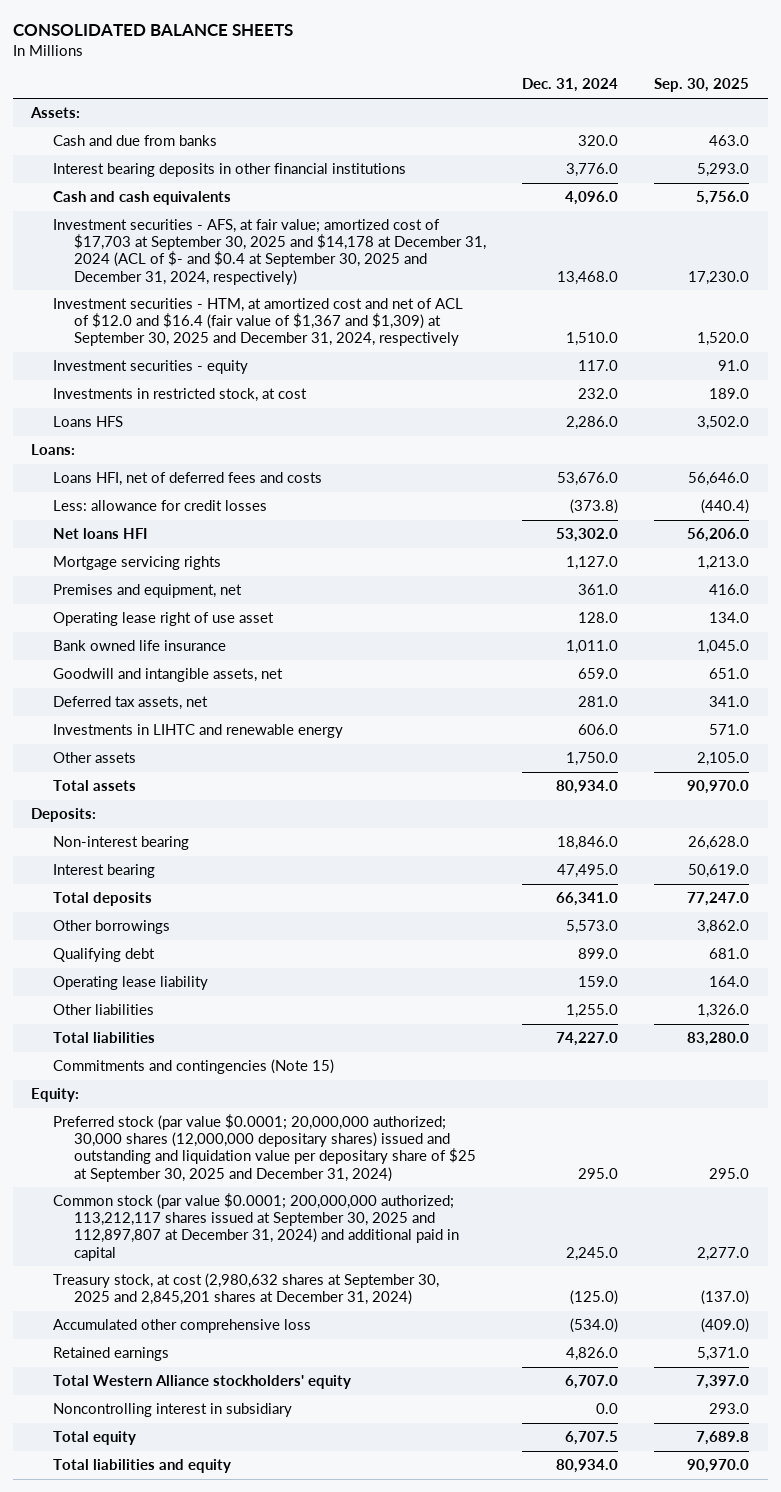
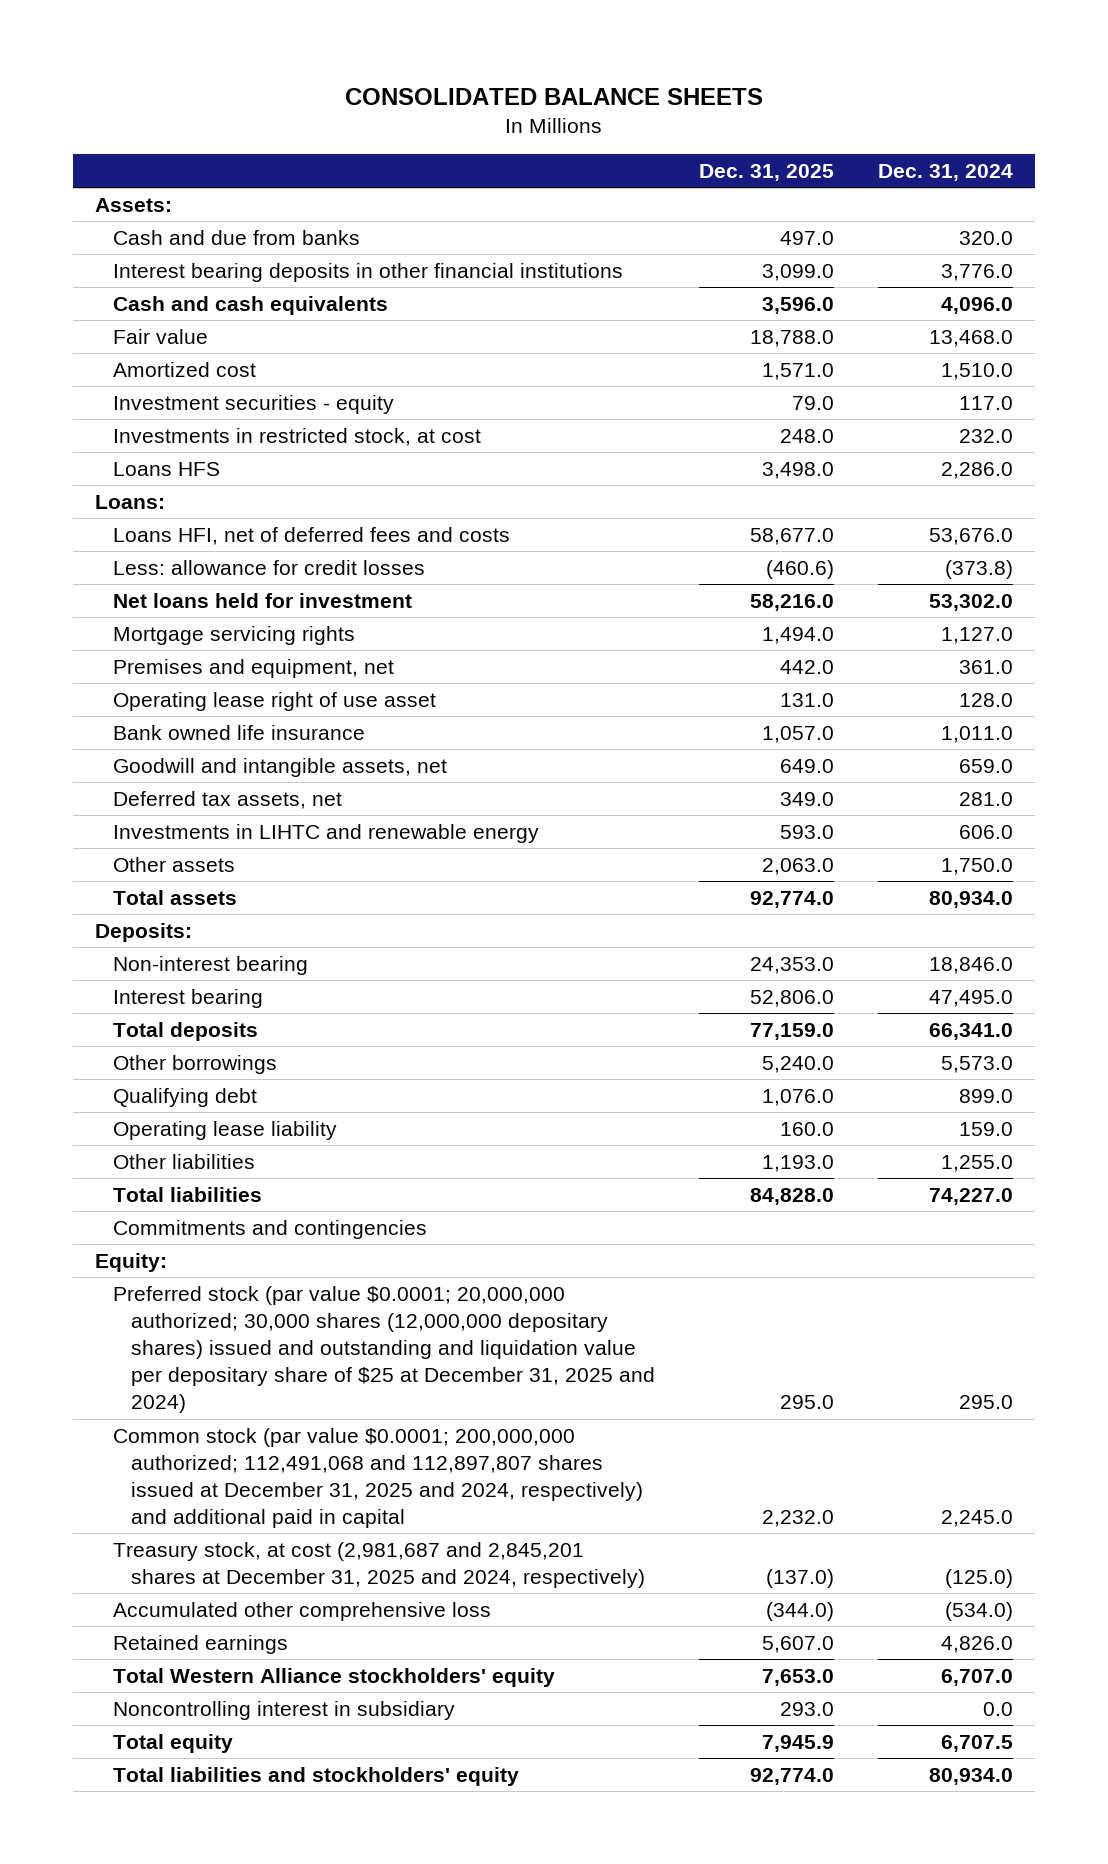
- | Dec. 31, 2024 | Sep. 30, 2025
+ | Dec. 31, 2025 | Dec. 31, 2024
- Investment securities - AFS, at fair value; amortized cost of $17,703 at September 30, 2025 and $14,178 at December 31, 2024 (ACL of $- and $0.4 at September 30, 2025 and December 31, 2024, respectively) | 13,468.0 | 17,230.0
- Investment securities - HTM, at amortized cost and net of ACL of $12.0 and $16.4 (fair value of $1,367 and $1,309) at September 30, 2025 and December 31, 2024, respectively | 1,510.0 | 1,520.0
+ Fair value | 18,788.0 | 13,468.0
+ Amortized cost | 1,571.0 | 1,510.0
- Net loans HFI | 53,302.0 | 56,206.0
+ Net loans held for investment | 58,216.0 | 53,302.0
- Commitments and contingencies (Note 15)
+ Commitments and contingencies
- Preferred stock (par value $0.0001; 20,000,000 authorized; 30,000 shares (12,000,000 depositary shares) issued and outstanding and liquidation value per depositary share of $25 at September 30, 2025 and December 31, 2024) | 295.0 | 295.0
- Common stock (par value $0.0001; 200,000,000 authorized; 113,212,117 shares issued at September 30, 2025 and 112,897,807 at December 31, 2024) and additional paid in capital | 2,245.0 | 2,277.0
- Treasury stock, at cost (2,980,632 shares at September 30, 2025 and 2,845,201 shares at December 31, 2024) | (125.0) | (137.0)
+ Preferred stock (par value $0.0001; 20,000,000 authorized; 30,000 shares (12,000,000 depositary shares) issued and outstanding and liquidation value per depositary share of $25 at December 31, 2025 and 2024) | 295.0 | 295.0
+ Common stock (par value $0.0001; 200,000,000 authorized; 112,491,068 and 112,897,807 shares issued at December 31, 2025 and 2024, respectively) and additional paid in capital | 2,232.0 | 2,245.0
+ Treasury stock, at cost (2,981,687 and 2,845,201 shares at December 31, 2025 and 2024, respectively) | (137.0) | (125.0)
- Total liabilities and equity | 80,934.0 | 90,970.0
+ Total liabilities and stockholders' equity | 92,774.0 | 80,934.0

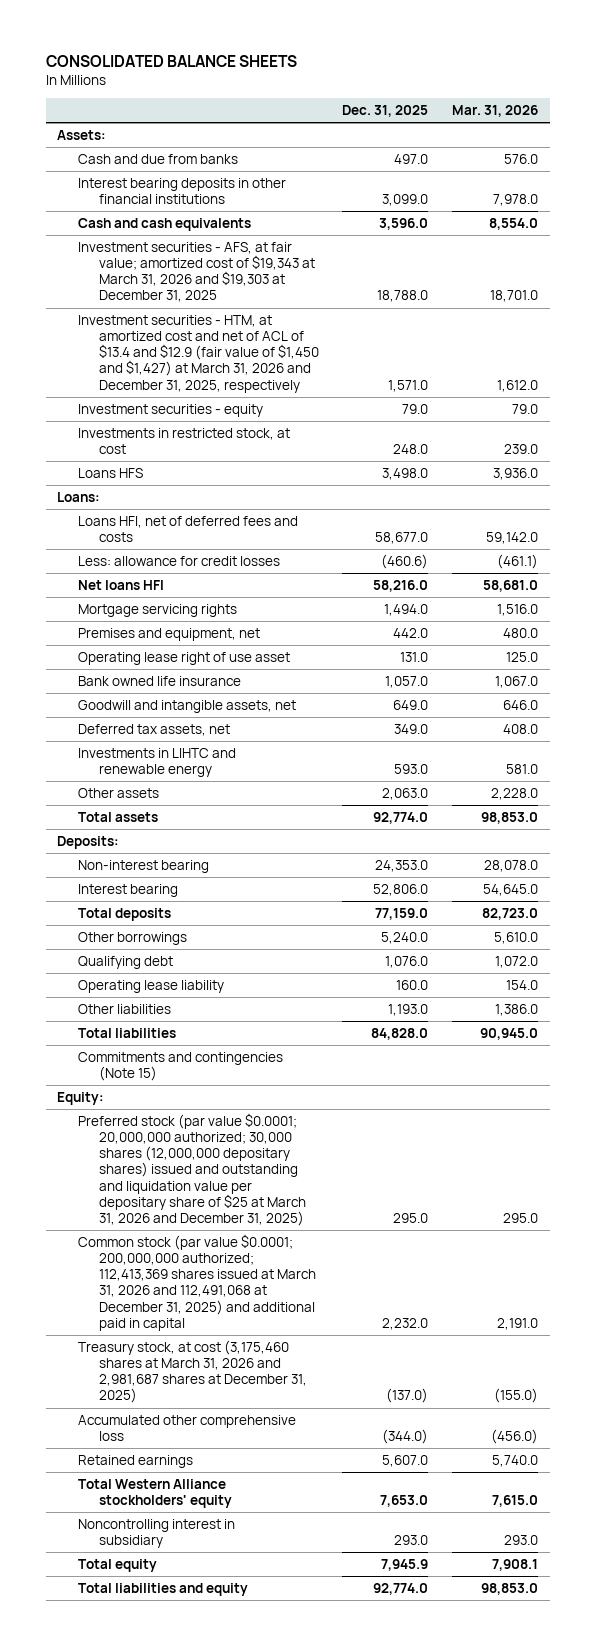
- | Dec. 31, 2025 | Dec. 31, 2024
+ | Dec. 31, 2025 | Mar. 31, 2026
- Fair value | 18,788.0 | 13,468.0
- Amortized cost | 1,571.0 | 1,510.0
+ Investment securities - AFS, at fair value; amortized cost of $19,343 at March 31, 2026 and $19,303 at December 31, 2025 | 18,788.0 | 18,701.0
+ Investment securities - HTM, at amortized cost and net of ACL of $13.4 and $12.9 (fair value of $1,450 and $1,427) at March 31, 2026 and December 31, 2025, respectively | 1,571.0 | 1,612.0
- Net loans held for investment | 58,216.0 | 53,302.0
+ Net loans HFI | 58,216.0 | 58,681.0
- Commitments and contingencies
+ Commitments and contingencies (Note 15)
- Preferred stock (par value $0.0001; 20,000,000 authorized; 30,000 shares (12,000,000 depositary shares) issued and outstanding and liquidation value per depositary share of $25 at December 31, 2025 and 2024) | 295.0 | 295.0
- Common stock (par value $0.0001; 200,000,000 authorized; 112,491,068 and 112,897,807 shares issued at December 31, 2025 and 2024, respectively) and additional paid in capital | 2,232.0 | 2,245.0
- Treasury stock, at cost (2,981,687 and 2,845,201 shares at December 31, 2025 and 2024, respectively) | (137.0) | (125.0)
+ Preferred stock (par value $0.0001; 20,000,000 authorized; 30,000 shares (12,000,000 depositary shares) issued and outstanding and liquidation value per depositary share of $25 at March 31, 2026 and December 31, 2025) | 295.0 | 295.0
+ Common stock (par value $0.0001; 200,000,000 authorized; 112,413,369 shares issued at March 31, 2026 and 112,491,068 at December 31, 2025) and additional paid in capital | 2,232.0 | 2,191.0
+ Treasury stock, at cost (3,175,460 shares at March 31, 2026 and 2,981,687 shares at December 31, 2025) | (137.0) | (155.0)
- Total liabilities and stockholders' equity | 92,774.0 | 80,934.0
+ Total liabilities and equity | 92,774.0 | 98,853.0

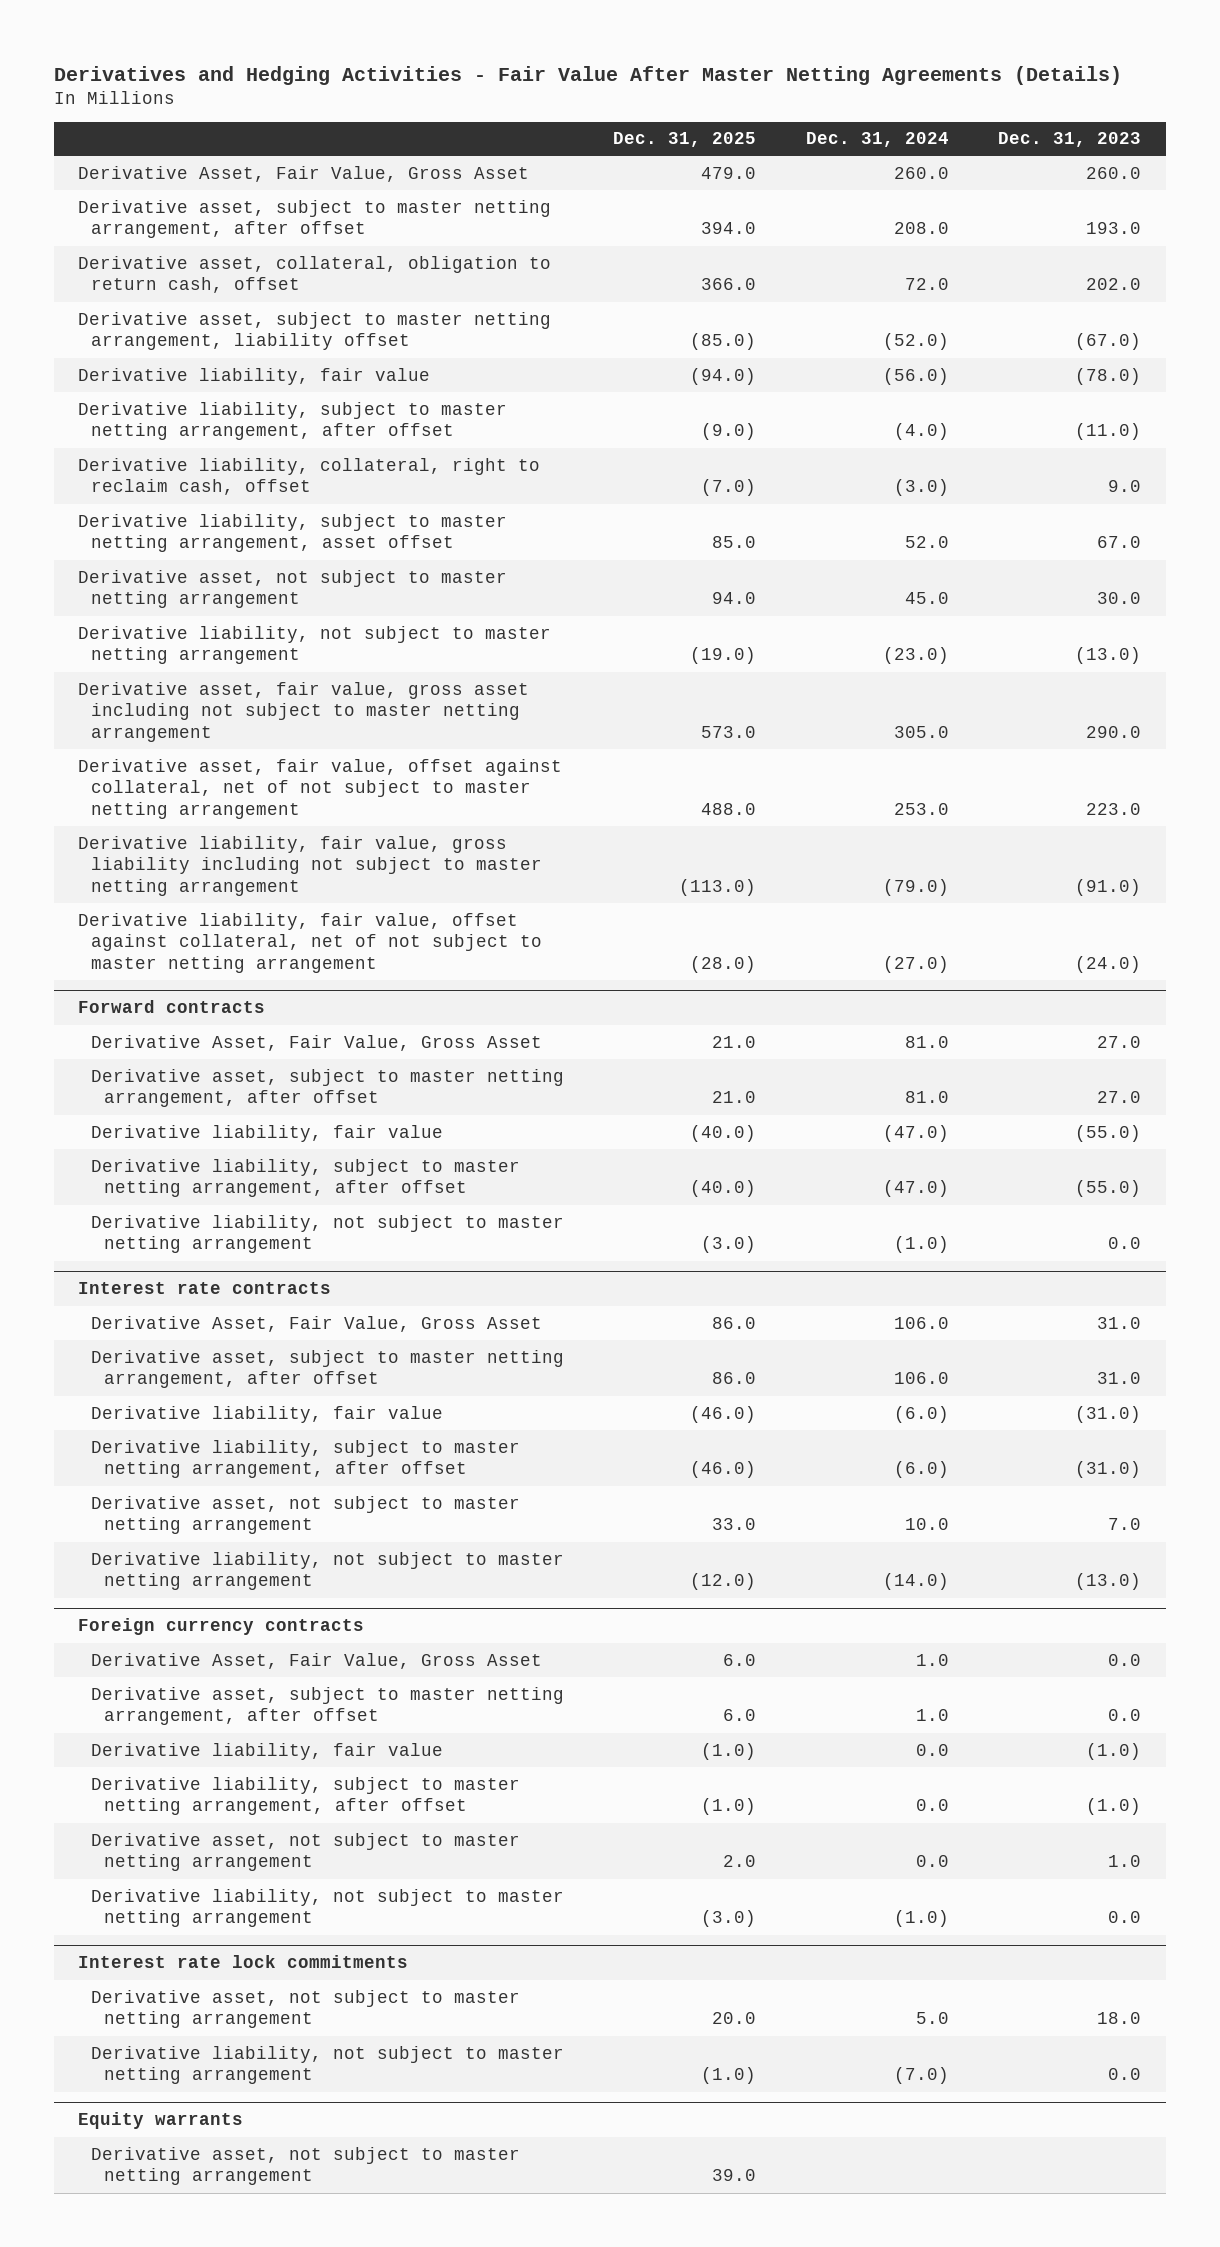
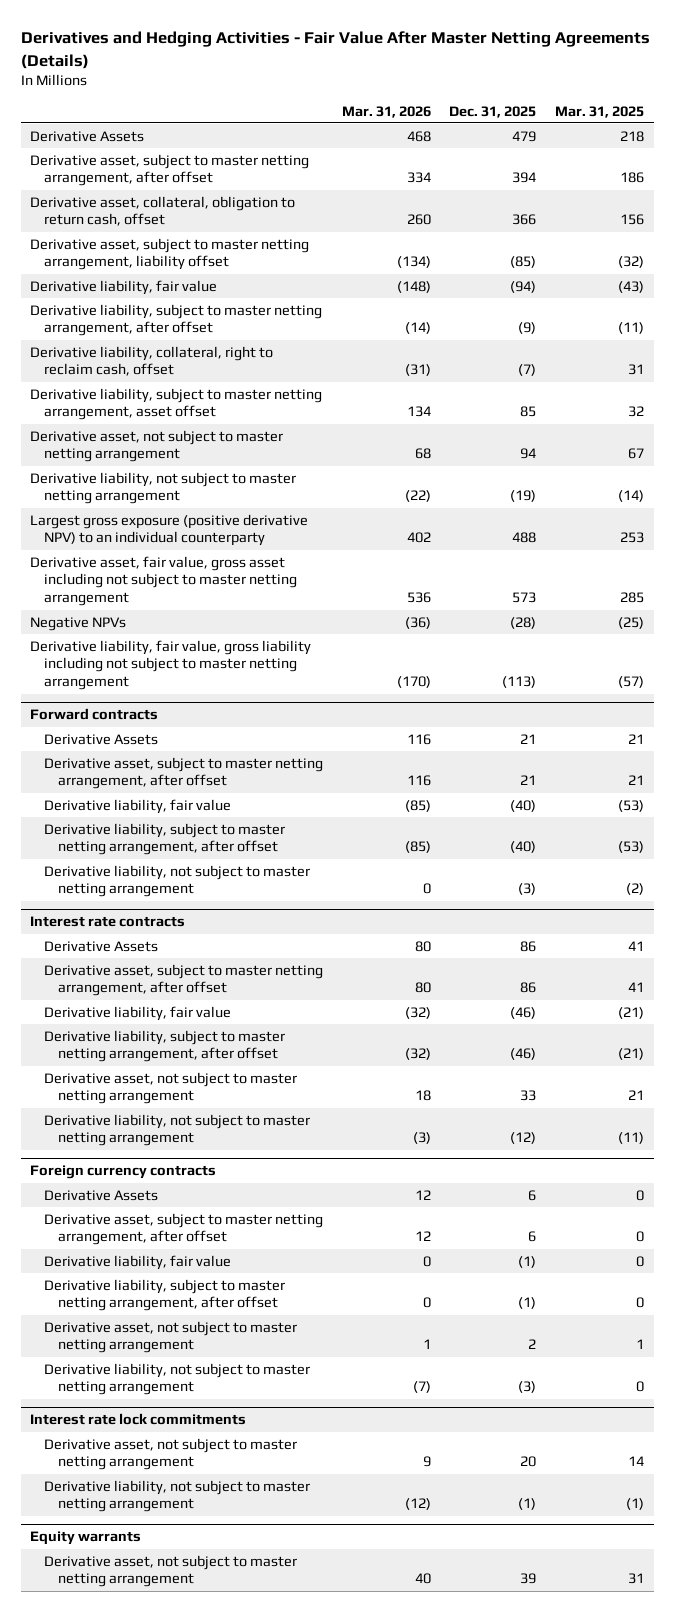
- | Dec. 31, 2025 | Dec. 31, 2024 | Dec. 31, 2023
+ | Mar. 31, 2026 | Dec. 31, 2025 | Mar. 31, 2025
- Derivative Asset, Fair Value, Gross Asset | 479.0 | 260.0 | 260.0
- Derivative asset, subject to master netting arrangement, after offset | 394.0 | 208.0 | 193.0
- Derivative asset, collateral, obligation to return cash, offset | 366.0 | 72.0 | 202.0
- Derivative asset, subject to master netting arrangement, liability offset | (85.0) | (52.0) | (67.0)
- Derivative liability, fair value | (94.0) | (56.0) | (78.0)
- Derivative liability, subject to master netting arrangement, after offset | (9.0) | (4.0) | (11.0)
- Derivative liability, collateral, right to reclaim cash, offset | (7.0) | (3.0) | 9.0
- Derivative liability, subject to master netting arrangement, asset offset | 85.0 | 52.0 | 67.0
- Derivative asset, not subject to master netting arrangement | 94.0 | 45.0 | 30.0
- Derivative liability, not subject to master netting arrangement | (19.0) | (23.0) | (13.0)
- Derivative asset, fair value, gross asset including not subject to master netting arrangement | 573.0 | 305.0 | 290.0
- Derivative asset, fair value, offset against collateral, net of not subject to master netting arrangement | 488.0 | 253.0 | 223.0
- Derivative liability, fair value, gross liability including not subject to master netting arrangement | (113.0) | (79.0) | (91.0)
- Derivative liability, fair value, offset against collateral, net of not subject to master netting arrangement | (28.0) | (27.0) | (24.0)
+ Derivative Assets | 468 | 479 | 218
+ Derivative asset, subject to master netting arrangement, after offset | 334 | 394 | 186
+ Derivative asset, collateral, obligation to return cash, offset | 260 | 366 | 156
+ Derivative asset, subject to master netting arrangement, liability offset | (134) | (85) | (32)
+ Derivative liability, fair value | (148) | (94) | (43)
+ Derivative liability, subject to master netting arrangement, after offset | (14) | (9) | (11)
+ Derivative liability, collateral, right to reclaim cash, offset | (31) | (7) | 31
+ Derivative liability, subject to master netting arrangement, asset offset | 134 | 85 | 32
+ Derivative asset, not subject to master netting arrangement | 68 | 94 | 67
+ Derivative liability, not subject to master netting arrangement | (22) | (19) | (14)
+ Largest gross exposure (positive derivative NPV) to an individual counterparty | 402 | 488 | 253
+ Derivative asset, fair value, gross asset including not subject to master netting arrangement | 536 | 573 | 285
+ Negative NPVs | (36) | (28) | (25)
+ Derivative liability, fair value, gross liability including not subject to master netting arrangement | (170) | (113) | (57)
@ Forward contracts
- Derivative Asset, Fair Value, Gross Asset | 21.0 | 81.0 | 27.0
- Derivative asset, subject to master netting arrangement, after offset | 21.0 | 81.0 | 27.0
- Derivative liability, fair value | (40.0) | (47.0) | (55.0)
- Derivative liability, subject to master netting arrangement, after offset | (40.0) | (47.0) | (55.0)
- Derivative liability, not subject to master netting arrangement | (3.0) | (1.0) | 0.0
+ Derivative Assets | 116 | 21 | 21
+ Derivative asset, subject to master netting arrangement, after offset | 116 | 21 | 21
+ Derivative liability, fair value | (85) | (40) | (53)
+ Derivative liability, subject to master netting arrangement, after offset | (85) | (40) | (53)
+ Derivative liability, not subject to master netting arrangement | 0 | (3) | (2)
@ Interest rate contracts
- Derivative Asset, Fair Value, Gross Asset | 86.0 | 106.0 | 31.0
- Derivative asset, subject to master netting arrangement, after offset | 86.0 | 106.0 | 31.0
- Derivative liability, fair value | (46.0) | (6.0) | (31.0)
- Derivative liability, subject to master netting arrangement, after offset | (46.0) | (6.0) | (31.0)
- Derivative asset, not subject to master netting arrangement | 33.0 | 10.0 | 7.0
- Derivative liability, not subject to master netting arrangement | (12.0) | (14.0) | (13.0)
+ Derivative Assets | 80 | 86 | 41
+ Derivative asset, subject to master netting arrangement, after offset | 80 | 86 | 41
+ Derivative liability, fair value | (32) | (46) | (21)
+ Derivative liability, subject to master netting arrangement, after offset | (32) | (46) | (21)
+ Derivative asset, not subject to master netting arrangement | 18 | 33 | 21
+ Derivative liability, not subject to master netting arrangement | (3) | (12) | (11)
@ Foreign currency contracts
- Derivative Asset, Fair Value, Gross Asset | 6.0 | 1.0 | 0.0
- Derivative asset, subject to master netting arrangement, after offset | 6.0 | 1.0 | 0.0
- Derivative liability, fair value | (1.0) | 0.0 | (1.0)
- Derivative liability, subject to master netting arrangement, after offset | (1.0) | 0.0 | (1.0)
- Derivative asset, not subject to master netting arrangement | 2.0 | 0.0 | 1.0
- Derivative liability, not subject to master netting arrangement | (3.0) | (1.0) | 0.0
+ Derivative Assets | 12 | 6 | 0
+ Derivative asset, subject to master netting arrangement, after offset | 12 | 6 | 0
+ Derivative liability, fair value | 0 | (1) | 0
+ Derivative liability, subject to master netting arrangement, after offset | 0 | (1) | 0
+ Derivative asset, not subject to master netting arrangement | 1 | 2 | 1
+ Derivative liability, not subject to master netting arrangement | (7) | (3) | 0
@ Interest rate lock commitments
- Derivative asset, not subject to master netting arrangement | 20.0 | 5.0 | 18.0
- Derivative liability, not subject to master netting arrangement | (1.0) | (7.0) | 0.0
+ Derivative asset, not subject to master netting arrangement | 9 | 20 | 14
+ Derivative liability, not subject to master netting arrangement | (12) | (1) | (1)
@ Equity warrants
- Derivative asset, not subject to master netting arrangement | 39.0 | |
+ Derivative asset, not subject to master netting arrangement | 40 | 39 | 31

